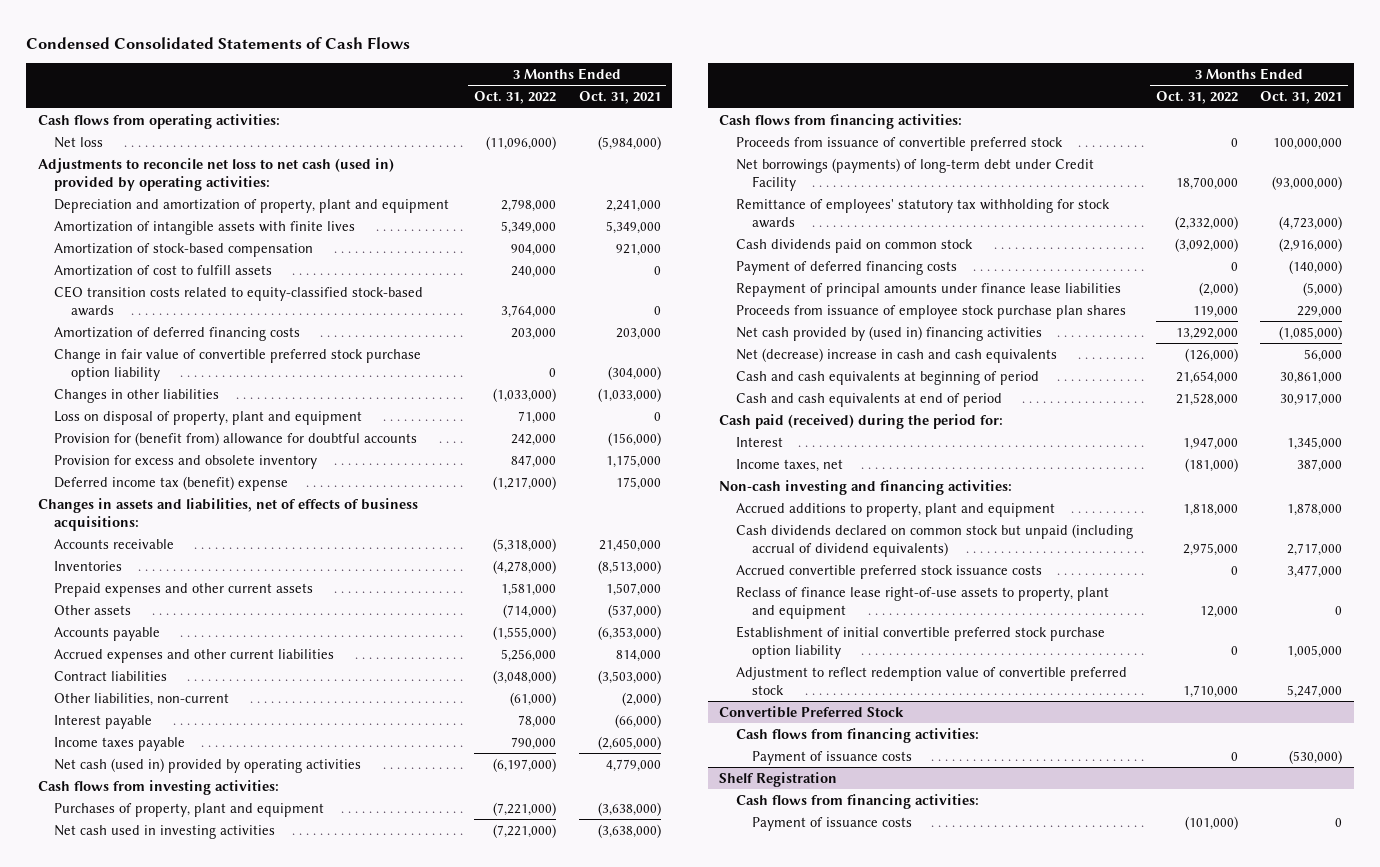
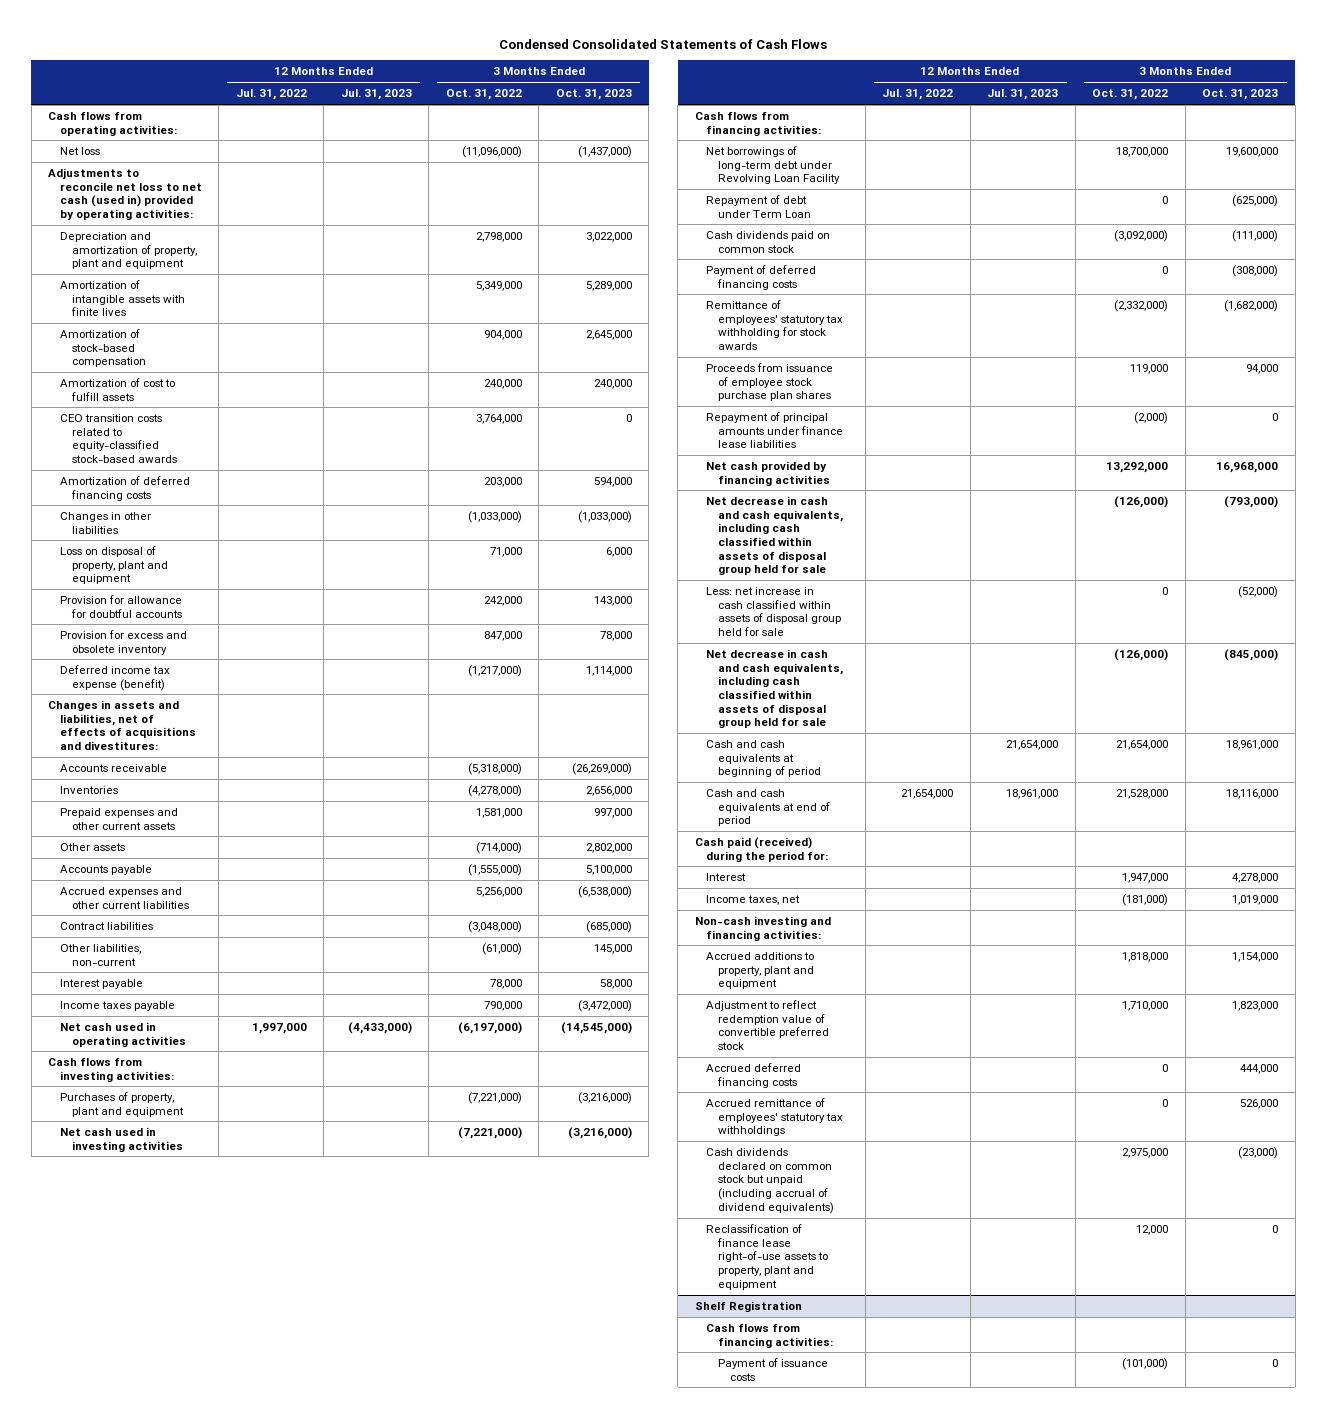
- | 3 Months Ended Oct. 31, 2022 | 3 Months Ended Oct. 31, 2021
+ | 12 Months Ended Jul. 31, 2022 | 12 Months Ended Jul. 31, 2023 | 3 Months Ended Oct. 31, 2022 | 3 Months Ended Oct. 31, 2023
- Change in fair value of convertible preferred stock purchase option liability | 0 | (304,000)
- Provision for (benefit from) allowance for doubtful accounts | 242,000 | (156,000)
+ Provision for allowance for doubtful accounts | | | 242,000 | 143,000
- Deferred income tax (benefit) expense | (1,217,000) | 175,000
- Changes in assets and liabilities, net of effects of business acquisitions:
+ Deferred income tax expense (benefit) | | | (1,217,000) | 1,114,000
+ Changes in assets and liabilities, net of effects of acquisitions and divestitures:
- Net cash (used in) provided by operating activities | (6,197,000) | 4,779,000
+ Net cash used in operating activities | 1,997,000 | (4,433,000) | (6,197,000) | (14,545,000)
- Proceeds from issuance of convertible preferred stock | 0 | 100,000,000
- Net borrowings (payments) of long-term debt under Credit Facility | 18,700,000 | (93,000,000)
+ Net borrowings of long-term debt under Revolving Loan Facility | | | 18,700,000 | 19,600,000
+ Repayment of debt under Term Loan | | | 0 | (625,000)
moved down: Remittance of employees' statutory tax withholding for stock awards | | | (2,332,000) | (1,682,000)
- Net cash provided by (used in) financing activities | 13,292,000 | (1,085,000)
- Net (decrease) increase in cash and cash equivalents | (126,000) | 56,000
moved down: Repayment of principal amounts under finance lease liabilities | | | (2,000) | 0
+ Net cash provided by financing activities | | | 13,292,000 | 16,968,000
+ Net decrease in cash and cash equivalents, including cash classified within assets of disposal group held for sale | | | (126,000) | (793,000)
+ Less: net increase in cash classified within assets of disposal group held for sale | | | 0 | (52,000)
+ Net decrease in cash and cash equivalents, including cash classified within assets of disposal group held for sale | | | (126,000) | (845,000)
- Accrued convertible preferred stock issuance costs | 0 | 3,477,000
- Reclass of finance lease right-of-use assets to property, plant and equipment | 12,000 | 0
- Establishment of initial convertible preferred stock purchase option liability | 0 | 1,005,000
- Convertible Preferred Stock
- Cash flows from financing activities:
- Payment of issuance costs | 0 | (530,000)
+ Accrued deferred financing costs | | | 0 | 444,000
+ Accrued remittance of employees' statutory tax withholdings | | | 0 | 526,000
moved down: Cash dividends declared on common stock but unpaid (including accrual of dividend equivalents) | | | 2,975,000 | (23,000)
+ Reclassification of finance lease right-of-use assets to property, plant and equipment | | | 12,000 | 0

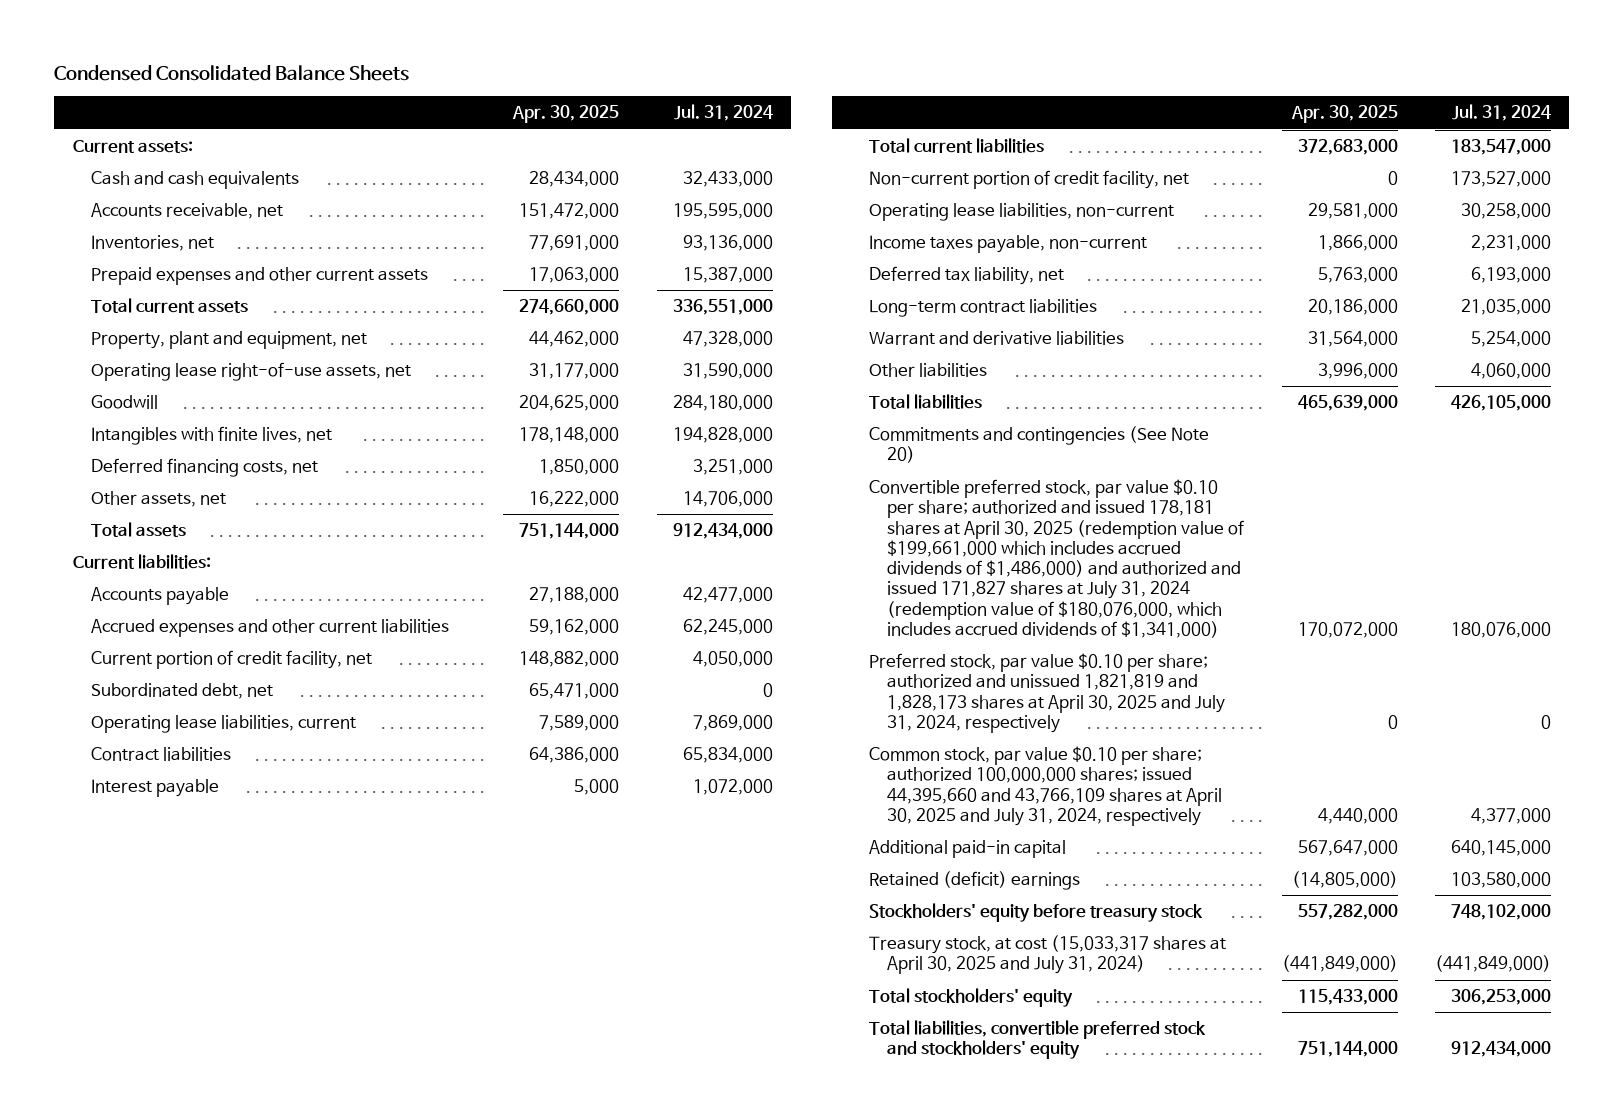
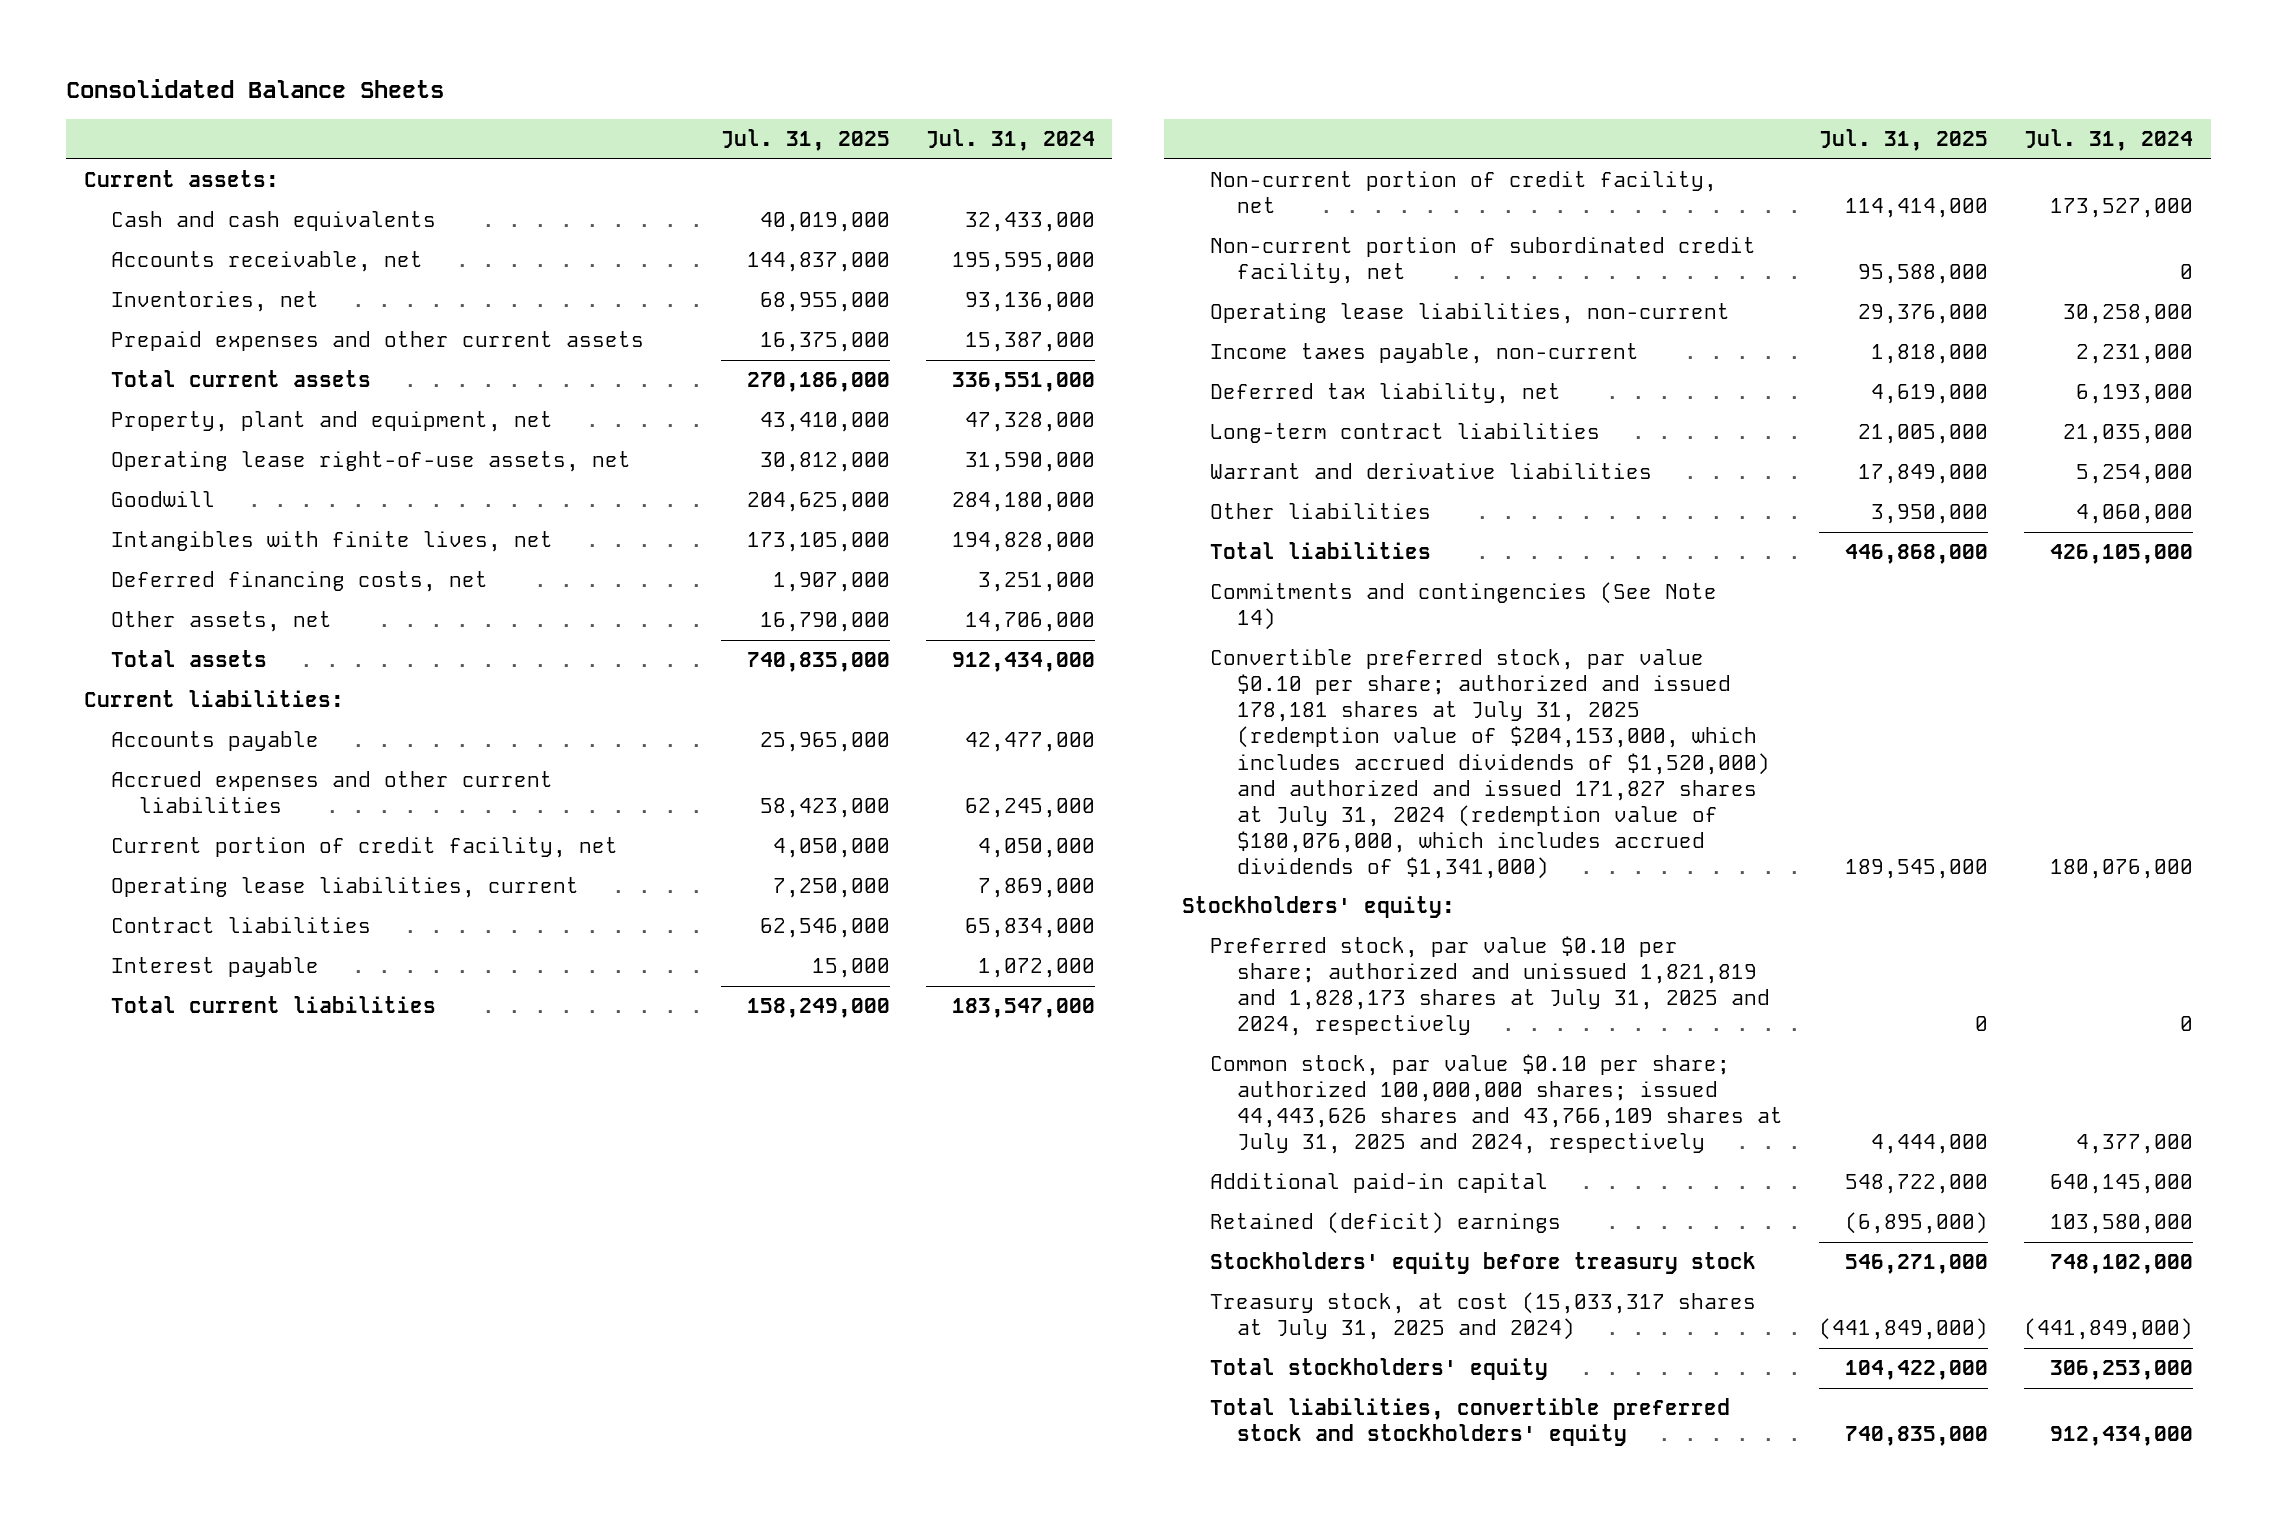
- Condensed Consolidated Balance Sheets
+ Consolidated Balance Sheets
- | Apr. 30, 2025 | Jul. 31, 2024
+ | Jul. 31, 2025 | Jul. 31, 2024
- Subordinated debt, net | 65,471,000 | 0
+ Non-current portion of subordinated credit facility, net | 95,588,000 | 0
- Commitments and contingencies (See Note 20)
- Convertible preferred stock, par value $0.10 per share; authorized and issued 178,181 shares at April 30, 2025 (redemption value of $199,661,000 which includes accrued dividends of $1,486,000) and authorized and issued 171,827 shares at July 31, 2024 (redemption value of $180,076,000, which includes accrued dividends of $1,341,000) | 170,072,000 | 180,076,000
- Preferred stock, par value $0.10 per share; authorized and unissued 1,821,819 and 1,828,173 shares at April 30, 2025 and July 31, 2024, respectively | 0 | 0
- Common stock, par value $0.10 per share; authorized 100,000,000 shares; issued 44,395,660 and 43,766,109 shares at April 30, 2025 and July 31, 2024, respectively | 4,440,000 | 4,377,000
+ Commitments and contingencies (See Note 14)
+ Convertible preferred stock, par value $0.10 per share; authorized and issued 178,181 shares at July 31, 2025 (redemption value of $204,153,000, which includes accrued dividends of $1,520,000) and authorized and issued 171,827 shares at July 31, 2024 (redemption value of $180,076,000, which includes accrued dividends of $1,341,000) | 189,545,000 | 180,076,000
+ Stockholders' equity:
+ Preferred stock, par value $0.10 per share; authorized and unissued 1,821,819 and 1,828,173 shares at July 31, 2025 and 2024, respectively | 0 | 0
+ Common stock, par value $0.10 per share; authorized 100,000,000 shares; issued 44,443,626 shares and 43,766,109 shares at July 31, 2025 and 2024, respectively | 4,444,000 | 4,377,000
- Treasury stock, at cost (15,033,317 shares at April 30, 2025 and July 31, 2024) | (441,849,000) | (441,849,000)
+ Treasury stock, at cost (15,033,317 shares at July 31, 2025 and 2024) | (441,849,000) | (441,849,000)

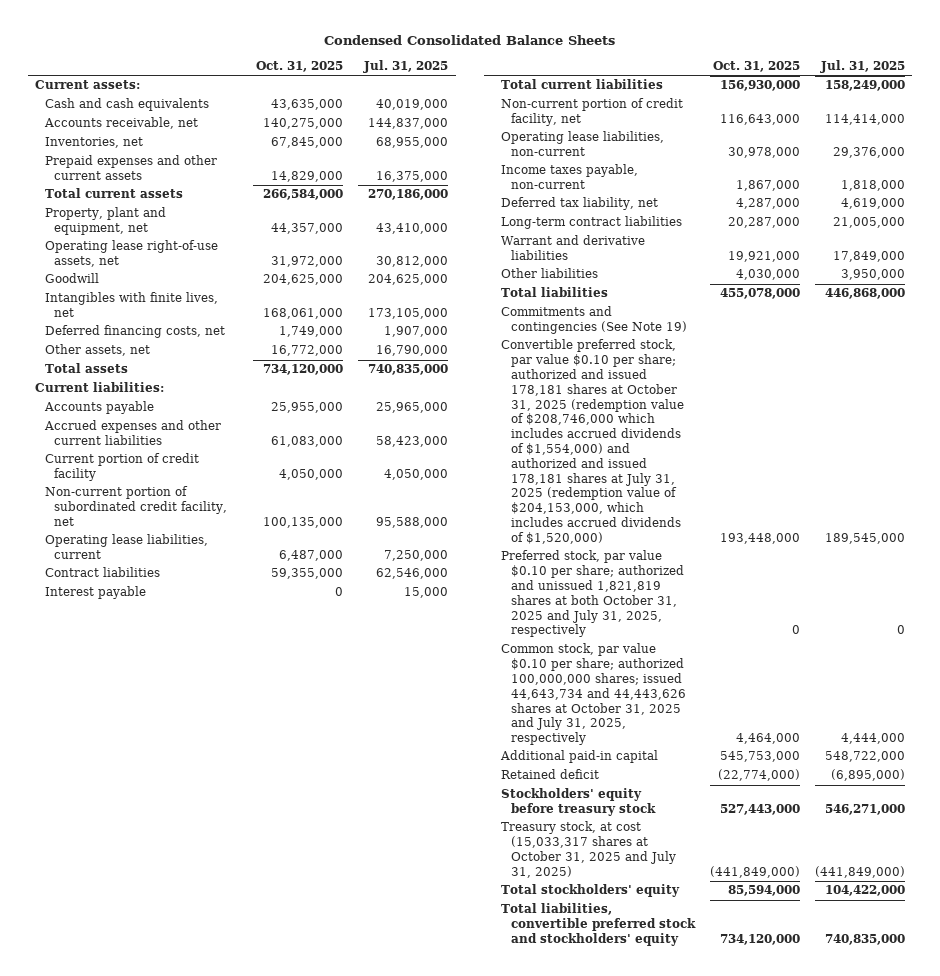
- Consolidated Balance Sheets
+ Condensed Consolidated Balance Sheets
- | Jul. 31, 2025 | Jul. 31, 2024
+ | Oct. 31, 2025 | Jul. 31, 2025
- Current portion of credit facility, net | 4,050,000 | 4,050,000
+ Current portion of credit facility | 4,050,000 | 4,050,000
moved up: Non-current portion of subordinated credit facility, net | 100,135,000 | 95,588,000
- Commitments and contingencies (See Note 14)
- Convertible preferred stock, par value $0.10 per share; authorized and issued 178,181 shares at July 31, 2025 (redemption value of $204,153,000, which includes accrued dividends of $1,520,000) and authorized and issued 171,827 shares at July 31, 2024 (redemption value of $180,076,000, which includes accrued dividends of $1,341,000) | 189,545,000 | 180,076,000
- Stockholders' equity:
- Preferred stock, par value $0.10 per share; authorized and unissued 1,821,819 and 1,828,173 shares at July 31, 2025 and 2024, respectively | 0 | 0
- Common stock, par value $0.10 per share; authorized 100,000,000 shares; issued 44,443,626 shares and 43,766,109 shares at July 31, 2025 and 2024, respectively | 4,444,000 | 4,377,000
+ Commitments and contingencies (See Note 19)
+ Convertible preferred stock, par value $0.10 per share; authorized and issued 178,181 shares at October 31, 2025 (redemption value of $208,746,000 which includes accrued dividends of $1,554,000) and authorized and issued 178,181 shares at July 31, 2025 (redemption value of $204,153,000, which includes accrued dividends of $1,520,000) | 193,448,000 | 189,545,000
+ Preferred stock, par value $0.10 per share; authorized and unissued 1,821,819 shares at both October 31, 2025 and July 31, 2025, respectively | 0 | 0
+ Common stock, par value $0.10 per share; authorized 100,000,000 shares; issued 44,643,734 and 44,443,626 shares at October 31, 2025 and July 31, 2025, respectively | 4,464,000 | 4,444,000
- Retained (deficit) earnings | (6,895,000) | 103,580,000
+ Retained deficit | (22,774,000) | (6,895,000)
- Treasury stock, at cost (15,033,317 shares at July 31, 2025 and 2024) | (441,849,000) | (441,849,000)
+ Treasury stock, at cost (15,033,317 shares at October 31, 2025 and July 31, 2025) | (441,849,000) | (441,849,000)

